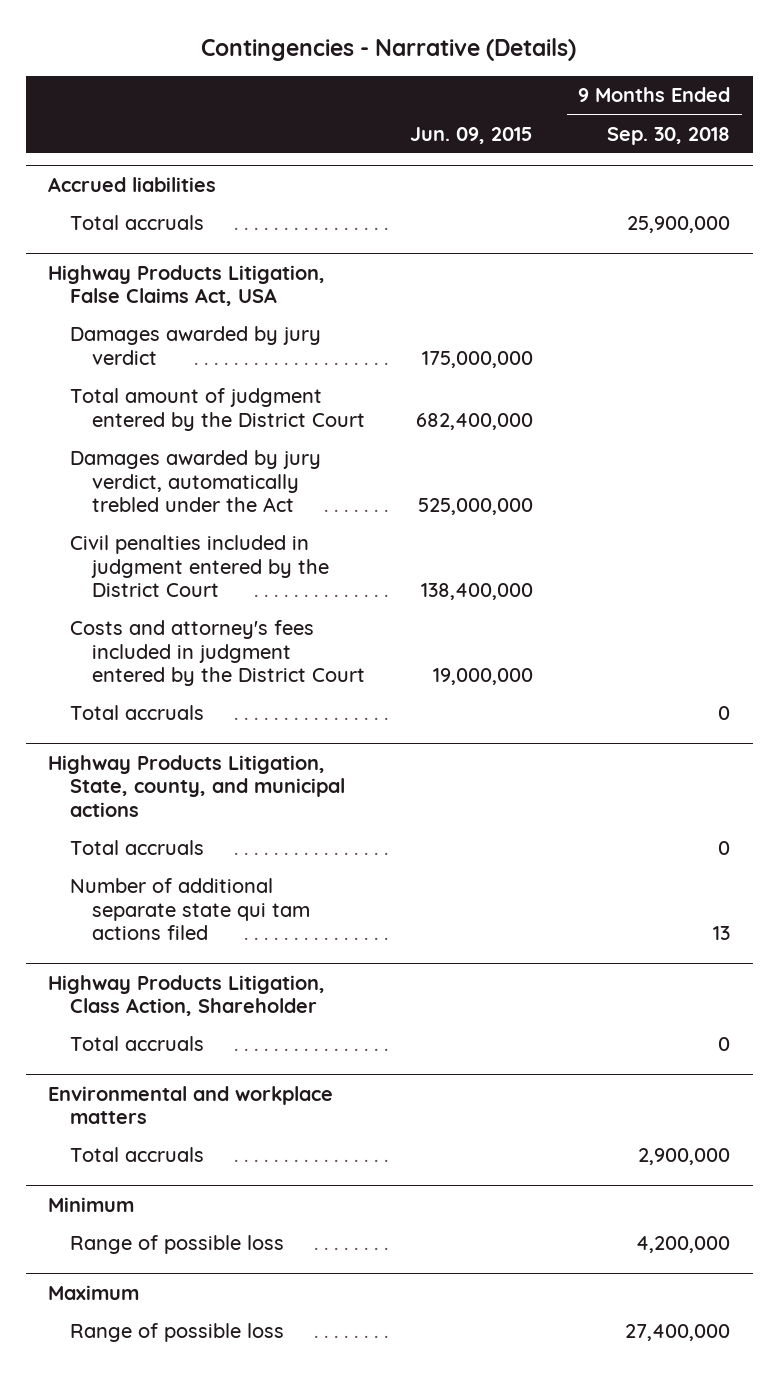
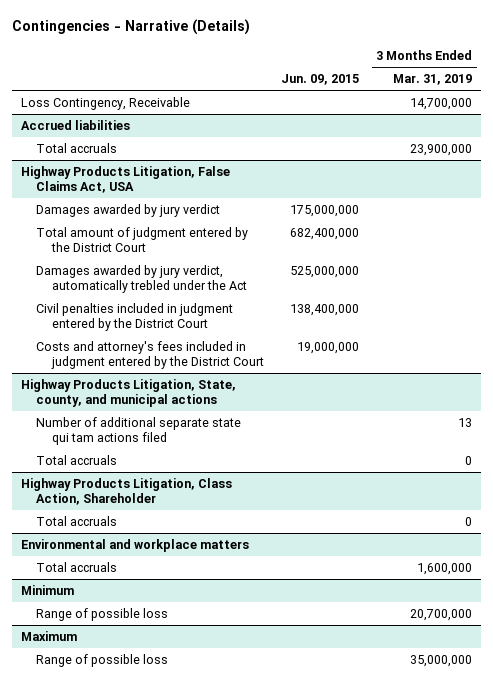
- | Jun. 09, 2015 | 9 Months Ended Sep. 30, 2018
+ | Jun. 09, 2015 | 3 Months Ended Mar. 31, 2019
+ Loss Contingency, Receivable | | 14,700,000
@ Highway Products Litigation, False Claims Act, USA
- Total accruals | | 0
@ Highway Products Litigation, State, county, and municipal actions
moved down: Total accruals | | 0

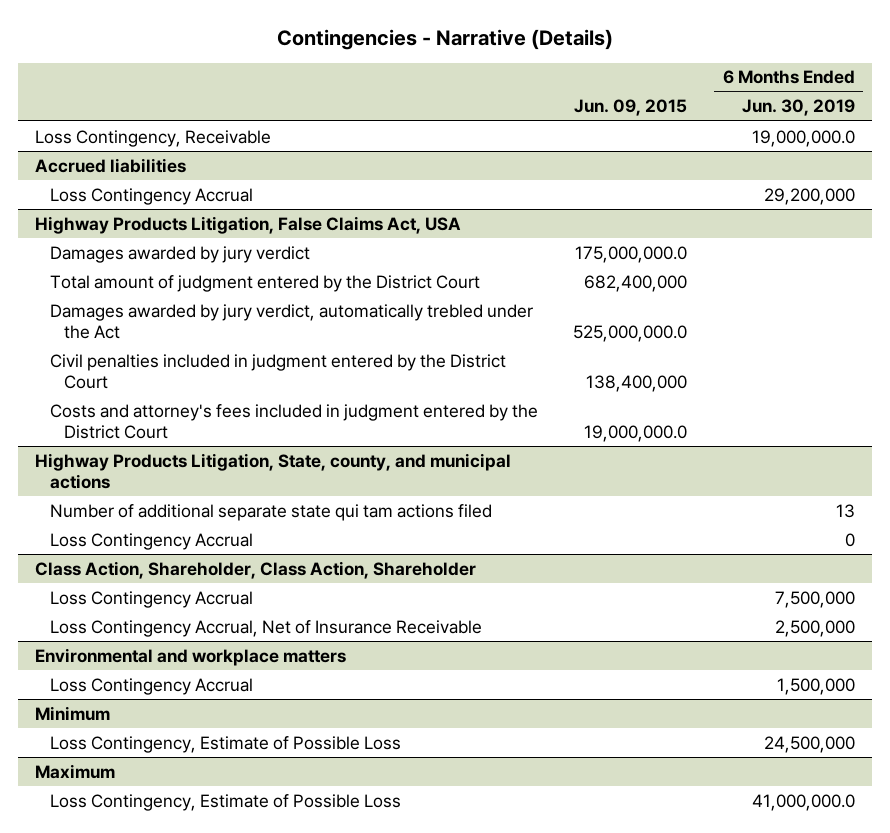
- | Jun. 09, 2015 | 3 Months Ended Mar. 31, 2019
+ | Jun. 09, 2015 | 6 Months Ended Jun. 30, 2019
@ Accrued liabilities
- Total accruals | | 23,900,000
+ Loss Contingency Accrual | | 29,200,000
@ Highway Products Litigation, False Claims Act, USA
- Damages awarded by jury verdict | 175,000,000 |
+ Damages awarded by jury verdict | 175,000,000.0 |
- Damages awarded by jury verdict, automatically trebled under the Act | 525,000,000 |
+ Damages awarded by jury verdict, automatically trebled under the Act | 525,000,000.0 |
- Costs and attorney's fees included in judgment entered by the District Court | 19,000,000 |
+ Costs and attorney's fees included in judgment entered by the District Court | 19,000,000.0 |
@ Highway Products Litigation, State, county, and municipal actions
- Total accruals | | 0
- Highway Products Litigation, Class Action, Shareholder
- Total accruals | | 0
@ Highway Products Litigation, State, county, and municipal actions
+ Loss Contingency Accrual | | 0
+ Class Action, Shareholder, Class Action, Shareholder
+ Loss Contingency Accrual | | 7,500,000
+ Loss Contingency Accrual, Net of Insurance Receivable | | 2,500,000
@ Environmental and workplace matters
- Total accruals | | 1,600,000
+ Loss Contingency Accrual | | 1,500,000
@ Minimum
- Range of possible loss | | 20,700,000
+ Loss Contingency, Estimate of Possible Loss | | 24,500,000
@ Maximum
- Range of possible loss | | 35,000,000
+ Loss Contingency, Estimate of Possible Loss | | 41,000,000.0

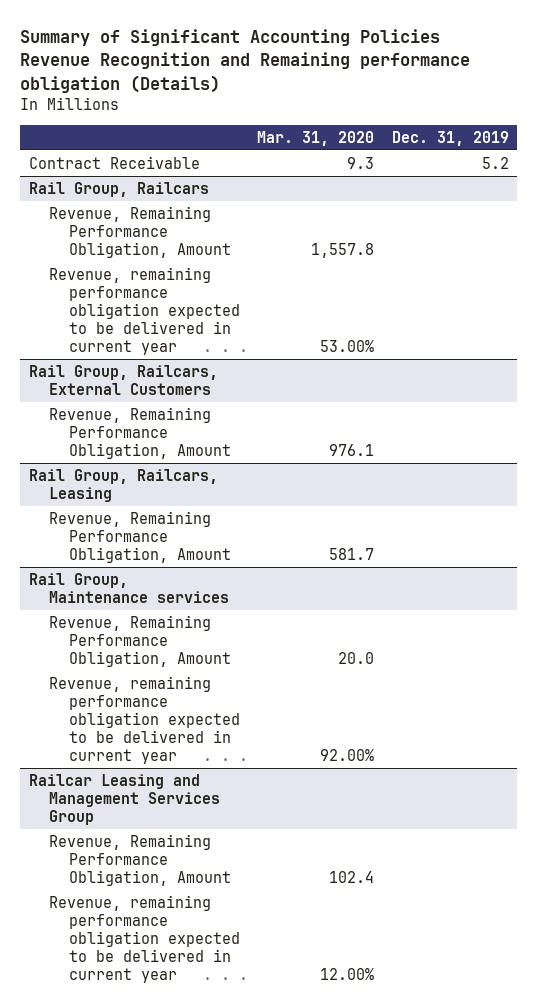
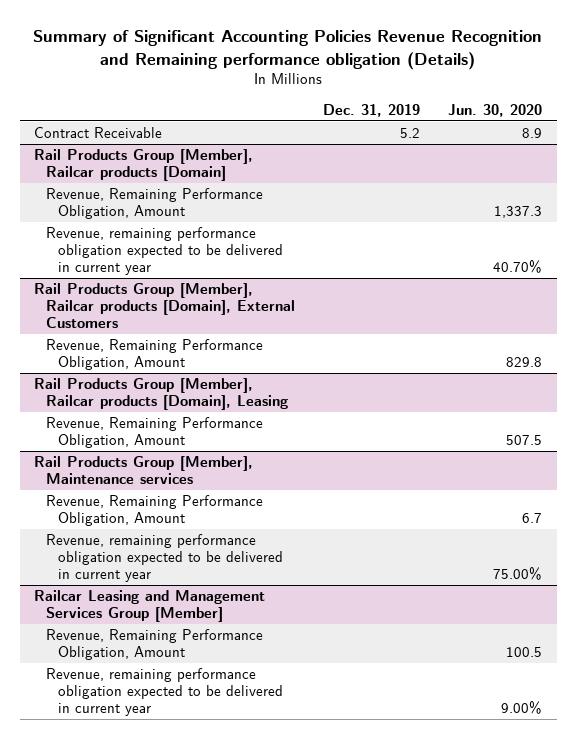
- | Mar. 31, 2020 | Dec. 31, 2019
+ | Dec. 31, 2019 | Jun. 30, 2020
- Rail Group, Railcars
+ Rail Products Group [Member], Railcar products [Domain]
- Rail Group, Railcars, External Customers
+ Rail Products Group [Member], Railcar products [Domain], External Customers
- Rail Group, Railcars, Leasing
+ Rail Products Group [Member], Railcar products [Domain], Leasing
- Rail Group, Maintenance services
+ Rail Products Group [Member], Maintenance services
- Railcar Leasing and Management Services Group
+ Railcar Leasing and Management Services Group [Member]

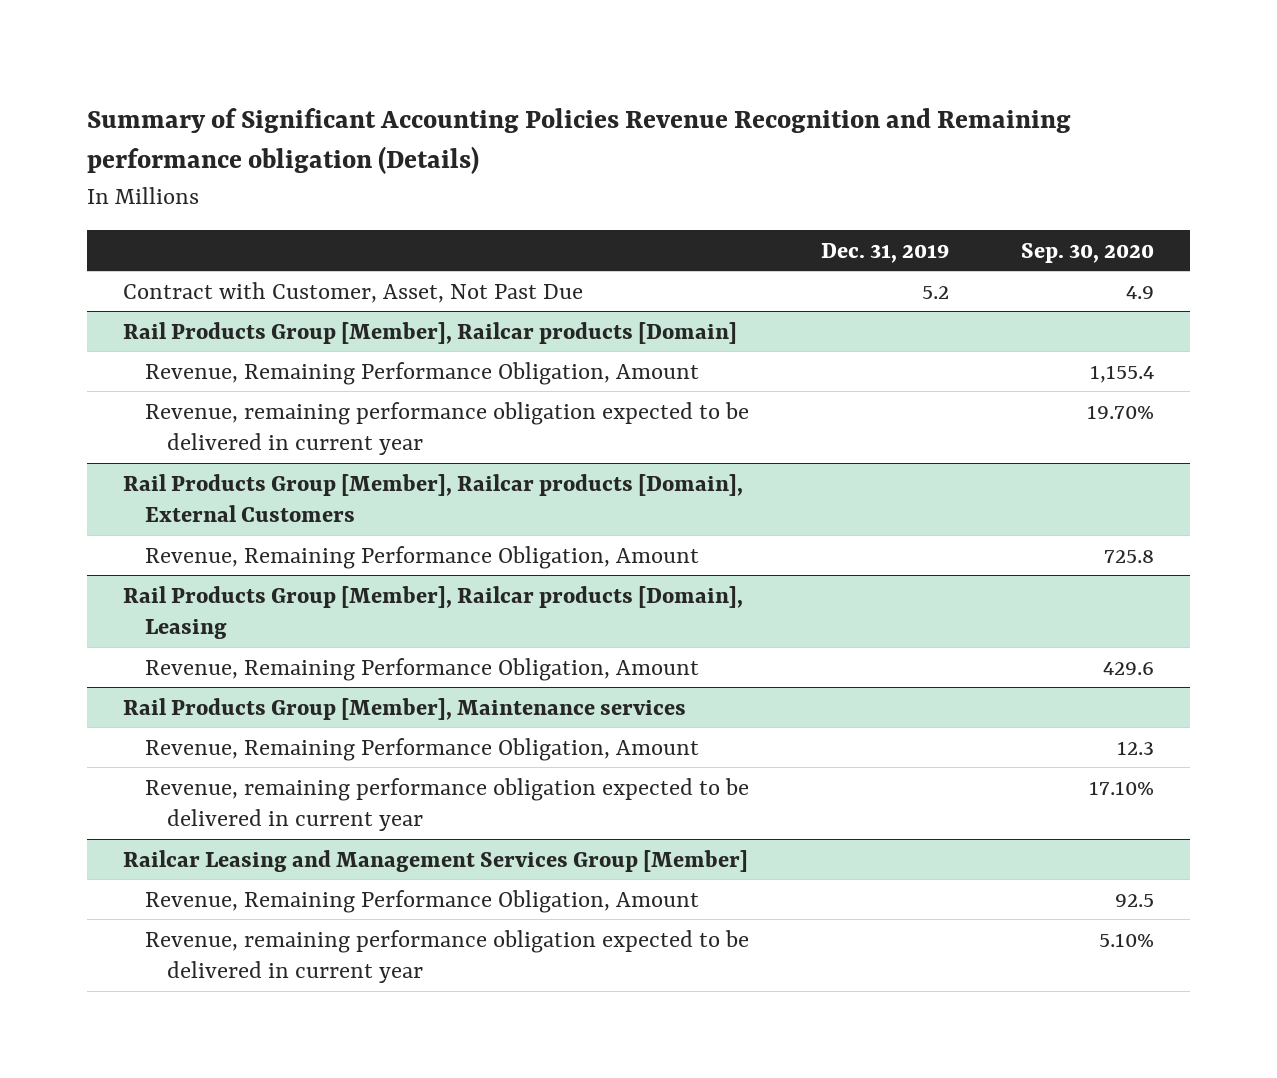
- | Dec. 31, 2019 | Jun. 30, 2020
+ | Dec. 31, 2019 | Sep. 30, 2020
- Contract Receivable | 5.2 | 8.9
+ Contract with Customer, Asset, Not Past Due | 5.2 | 4.9

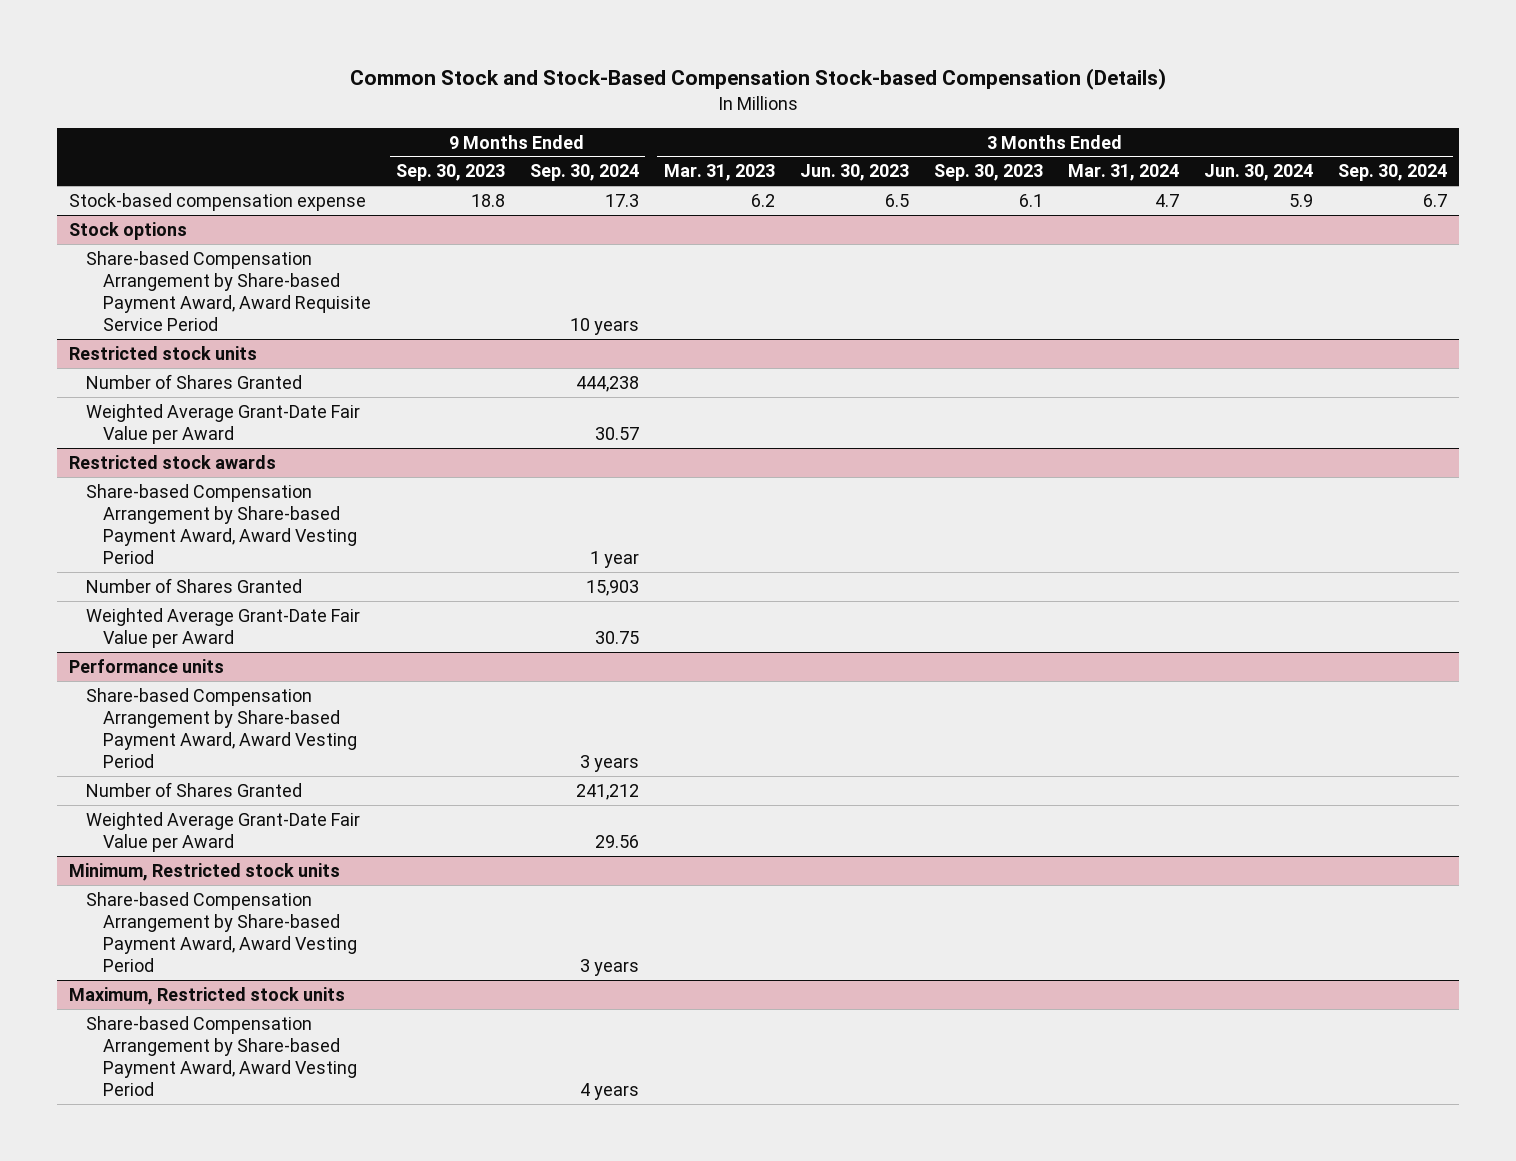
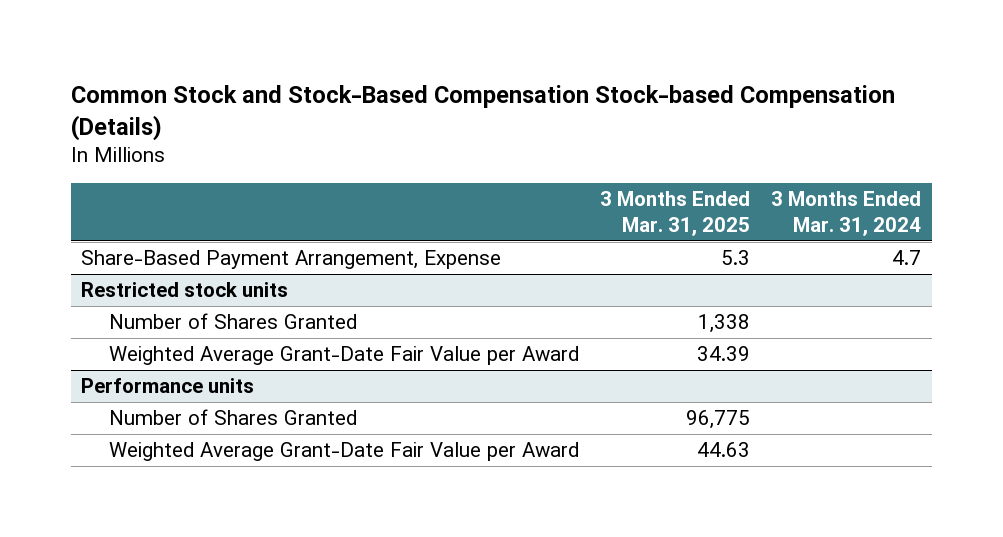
- | 9 Months Ended Sep. 30, 2023 | 9 Months Ended Sep. 30, 2024 | 3 Months Ended Mar. 31, 2023 | 3 Months Ended Jun. 30, 2023 | 3 Months Ended Sep. 30, 2023 | 3 Months Ended Mar. 31, 2024 | 3 Months Ended Jun. 30, 2024 | 3 Months Ended Sep. 30, 2024
+ | 3 Months Ended Mar. 31, 2025 | 3 Months Ended Mar. 31, 2024
- Stock-based compensation expense | 18.8 | 17.3 | 6.2 | 6.5 | 6.1 | 4.7 | 5.9 | 6.7
- Stock options
- Share-based Compensation Arrangement by Share-based Payment Award, Award Requisite Service Period | | 10 years | | | | | |
+ Share-Based Payment Arrangement, Expense | 5.3 | 4.7
- Restricted stock awards
- Share-based Compensation Arrangement by Share-based Payment Award, Award Vesting Period | | 1 year | | | | | |
- Number of Shares Granted | | 15,903 | | | | | |
- Weighted Average Grant-Date Fair Value per Award | | 30.75 | | | | | |
@ Performance units
- Share-based Compensation Arrangement by Share-based Payment Award, Award Vesting Period | | 3 years | | | | | |
- Minimum, Restricted stock units
- Share-based Compensation Arrangement by Share-based Payment Award, Award Vesting Period | | 3 years | | | | | |
- Maximum, Restricted stock units
- Share-based Compensation Arrangement by Share-based Payment Award, Award Vesting Period | | 4 years | | | | | |

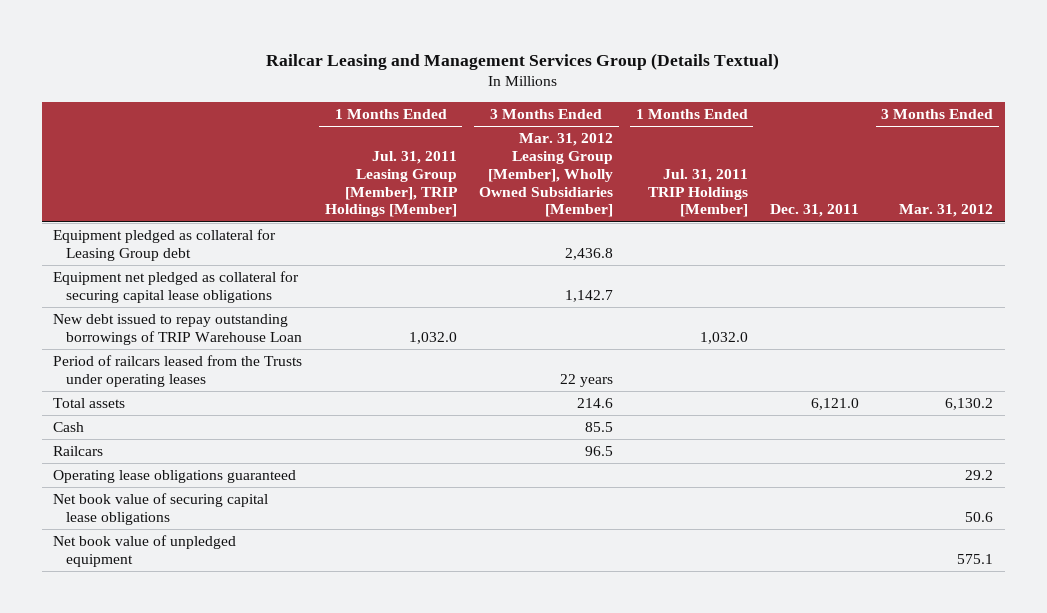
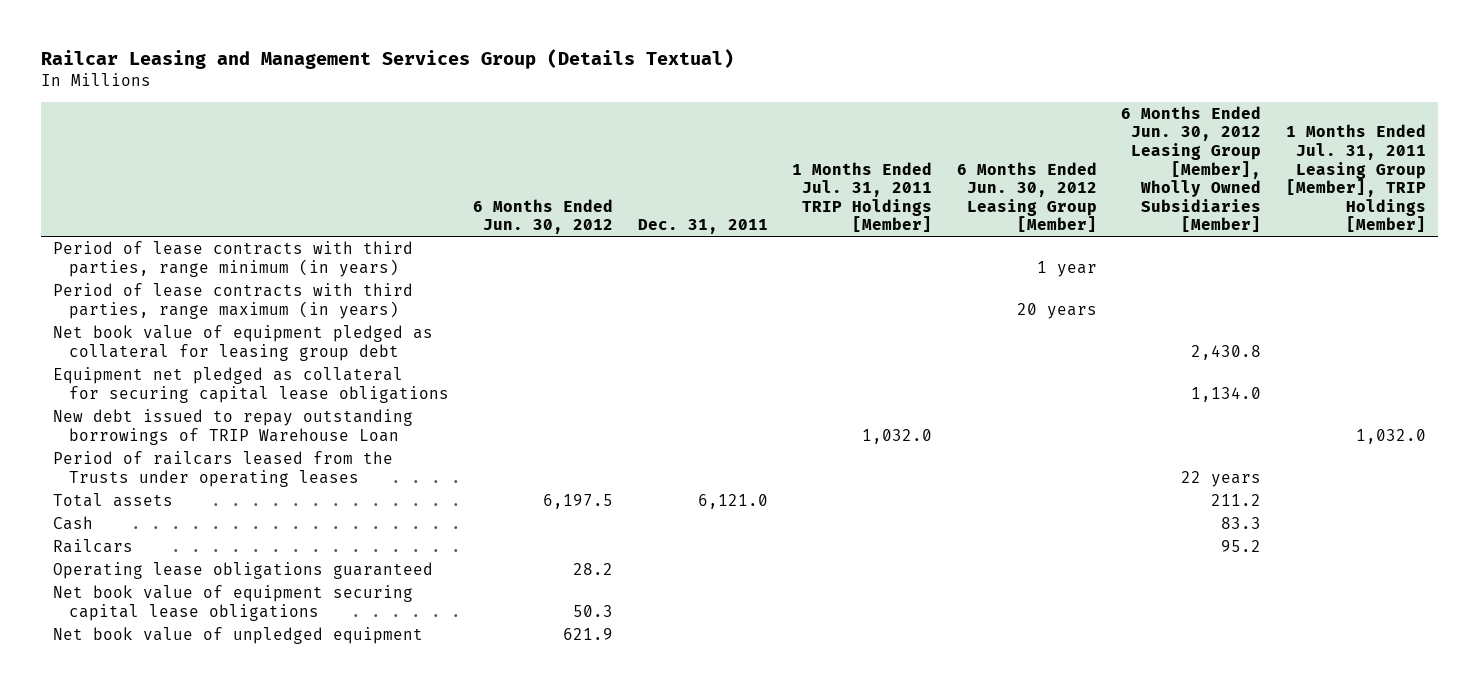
- | 1 Months Ended Jul. 31, 2011 Leasing Group [Member], TRIP Holdings [Member] | 3 Months Ended Mar. 31, 2012 Leasing Group [Member], Wholly Owned Subsidiaries [Member] | 1 Months Ended Jul. 31, 2011 TRIP Holdings [Member] | Dec. 31, 2011 | 3 Months Ended Mar. 31, 2012
+ | 6 Months Ended Jun. 30, 2012 | Dec. 31, 2011 | 1 Months Ended Jul. 31, 2011 TRIP Holdings [Member] | 6 Months Ended Jun. 30, 2012 Leasing Group [Member] | 6 Months Ended Jun. 30, 2012 Leasing Group [Member], Wholly Owned Subsidiaries [Member] | 1 Months Ended Jul. 31, 2011 Leasing Group [Member], TRIP Holdings [Member]
- Equipment pledged as collateral for Leasing Group debt | | 2,436.8 | | |
+ Period of lease contracts with third parties, range minimum (in years) | | | | 1 year | |
+ Period of lease contracts with third parties, range maximum (in years) | | | | 20 years | |
+ Net book value of equipment pledged as collateral for leasing group debt | | | | | 2,430.8 |
- Net book value of securing capital lease obligations | | | | | 50.6
+ Net book value of equipment securing capital lease obligations | 50.3 | | | | |

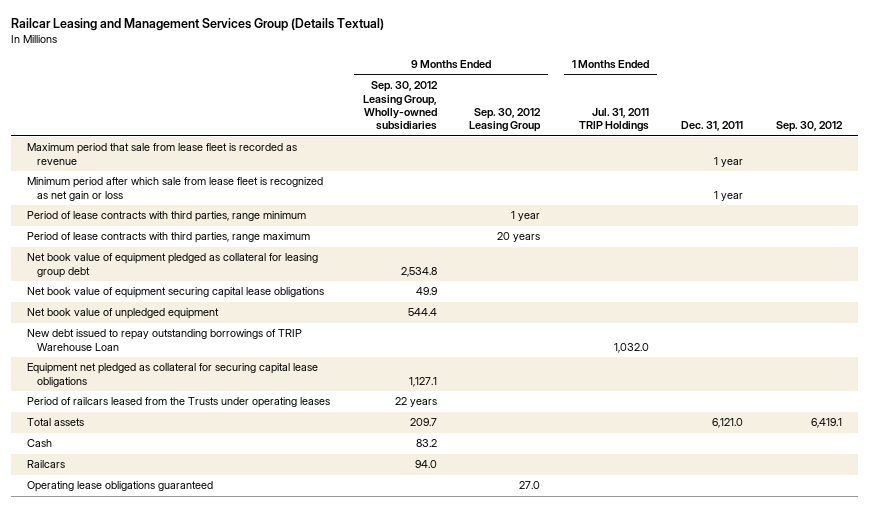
- | 6 Months Ended Jun. 30, 2012 | Dec. 31, 2011 | 1 Months Ended Jul. 31, 2011 TRIP Holdings [Member] | 6 Months Ended Jun. 30, 2012 Leasing Group [Member] | 6 Months Ended Jun. 30, 2012 Leasing Group [Member], Wholly Owned Subsidiaries [Member] | 1 Months Ended Jul. 31, 2011 Leasing Group [Member], TRIP Holdings [Member]
+ | 9 Months Ended Sep. 30, 2012 Leasing Group, Wholly-owned subsidiaries | 9 Months Ended Sep. 30, 2012 Leasing Group | 1 Months Ended Jul. 31, 2011 TRIP Holdings | Dec. 31, 2011 | Sep. 30, 2012
- Period of lease contracts with third parties, range minimum (in years) | | | | 1 year | |
- Period of lease contracts with third parties, range maximum (in years) | | | | 20 years | |
+ Maximum period that sale from lease fleet is recorded as revenue | | | | 1 year |
+ Minimum period after which sale from lease fleet is recognized as net gain or loss | | | | 1 year |
+ Period of lease contracts with third parties, range minimum | | 1 year | | |
+ Period of lease contracts with third parties, range maximum | | 20 years | | |
moved up: Net book value of equipment securing capital lease obligations | 49.9 | | | |
moved up: Net book value of unpledged equipment | 544.4 | | | |
moved down: Equipment net pledged as collateral for securing capital lease obligations | 1,127.1 | | | |

